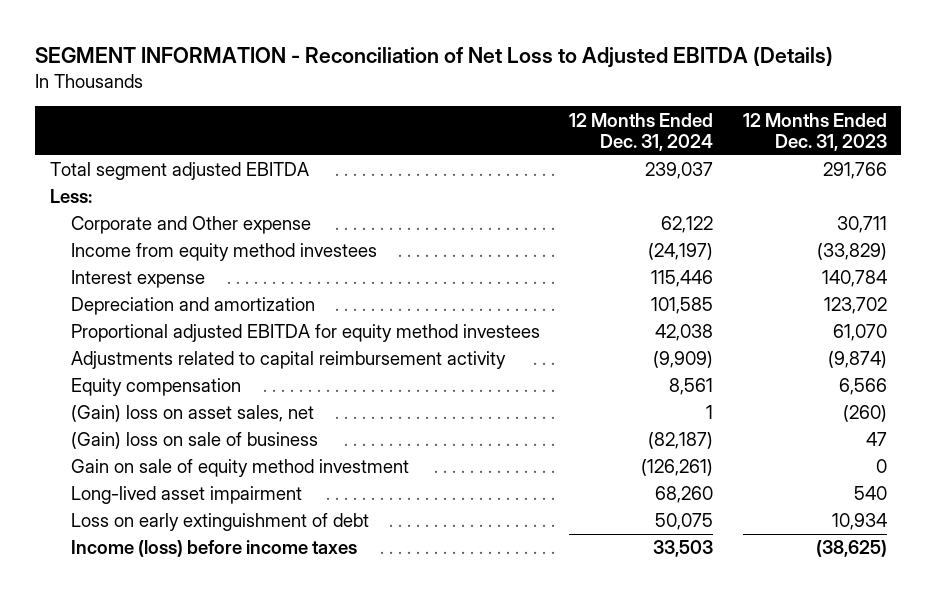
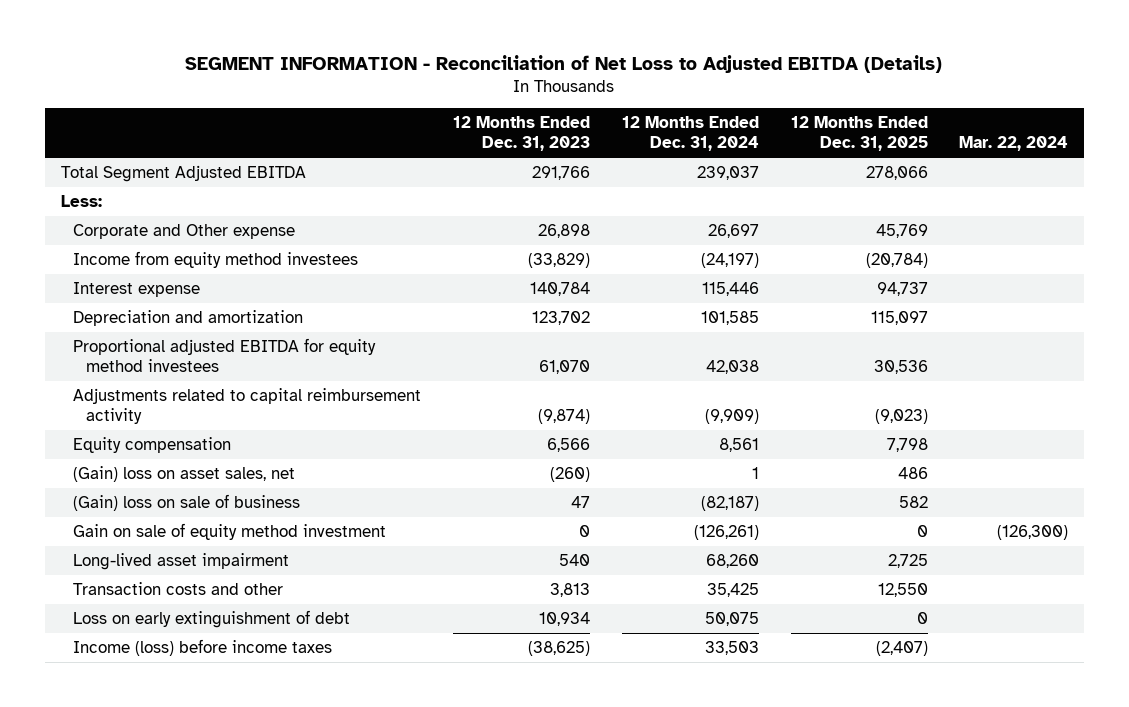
- | 12 Months Ended Dec. 31, 2024 | 12 Months Ended Dec. 31, 2023
+ | 12 Months Ended Dec. 31, 2023 | 12 Months Ended Dec. 31, 2024 | 12 Months Ended Dec. 31, 2025 | Mar. 22, 2024
- Total segment adjusted EBITDA | 239,037 | 291,766
+ Total Segment Adjusted EBITDA | 291,766 | 239,037 | 278,066 |
- Corporate and Other expense | 62,122 | 30,711
+ Corporate and Other expense | 26,898 | 26,697 | 45,769 |
+ Transaction costs and other | 3,813 | 35,425 | 12,550 |

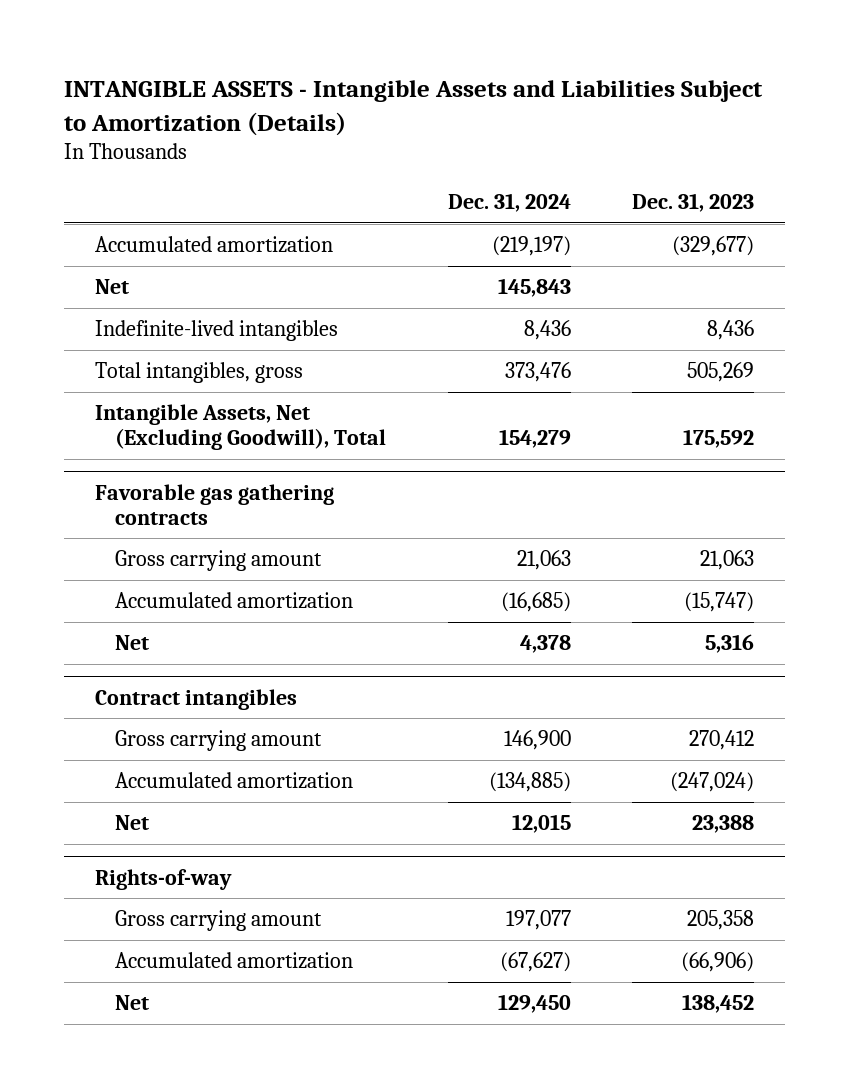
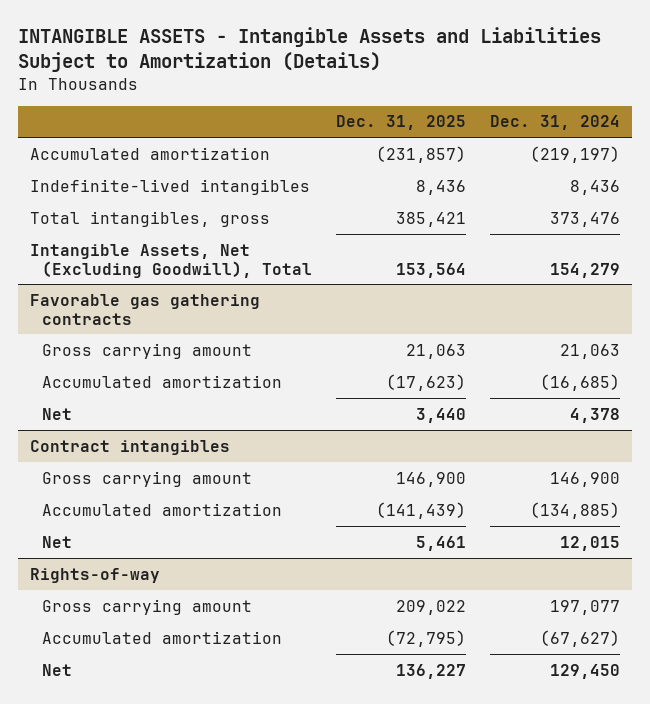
- | Dec. 31, 2024 | Dec. 31, 2023
+ | Dec. 31, 2025 | Dec. 31, 2024
- Net | 145,843 |

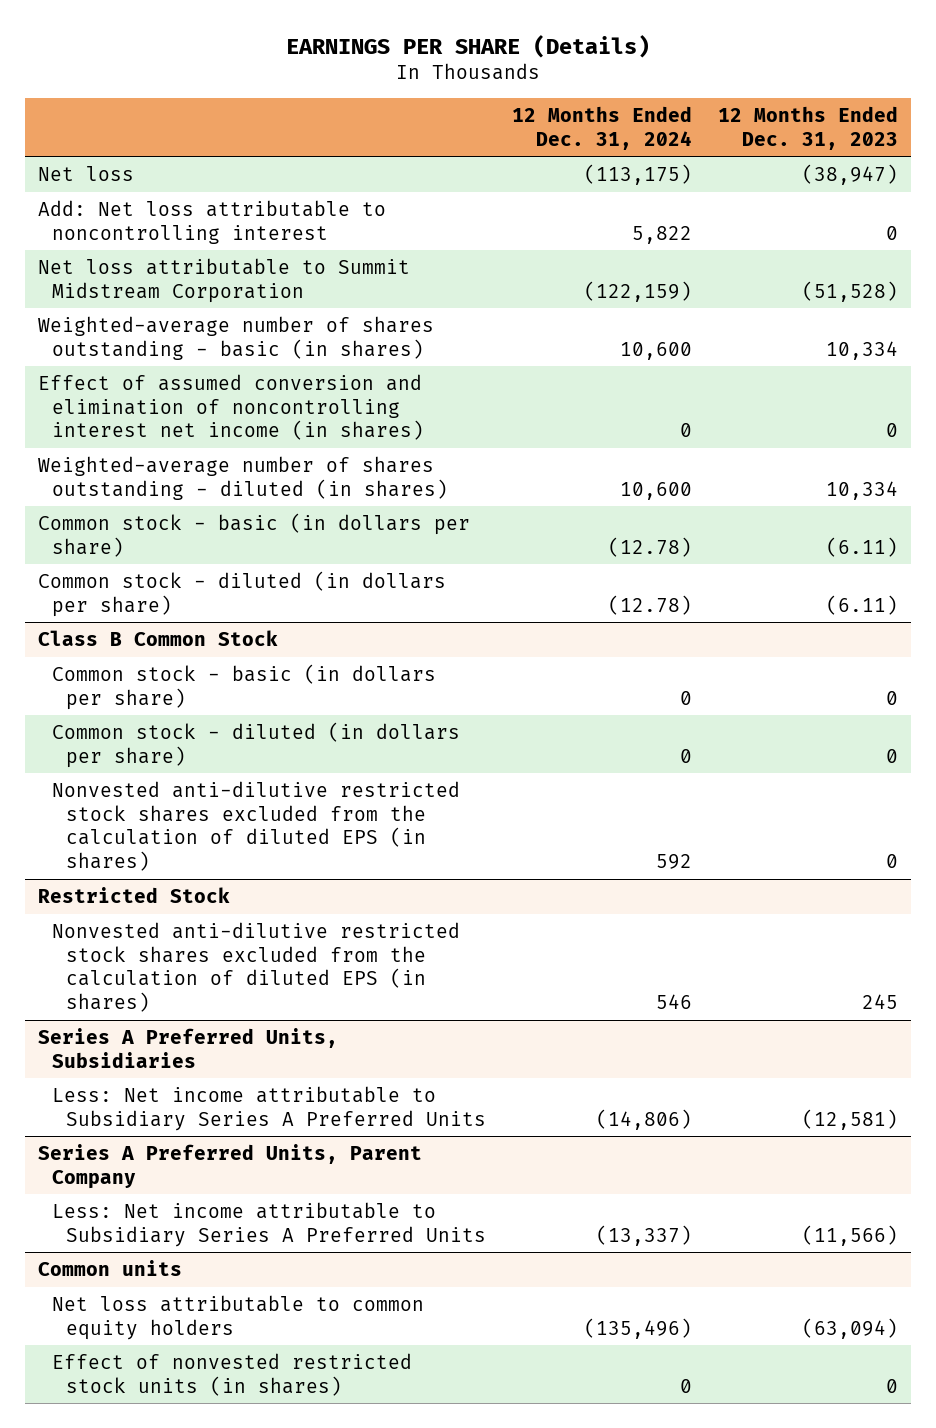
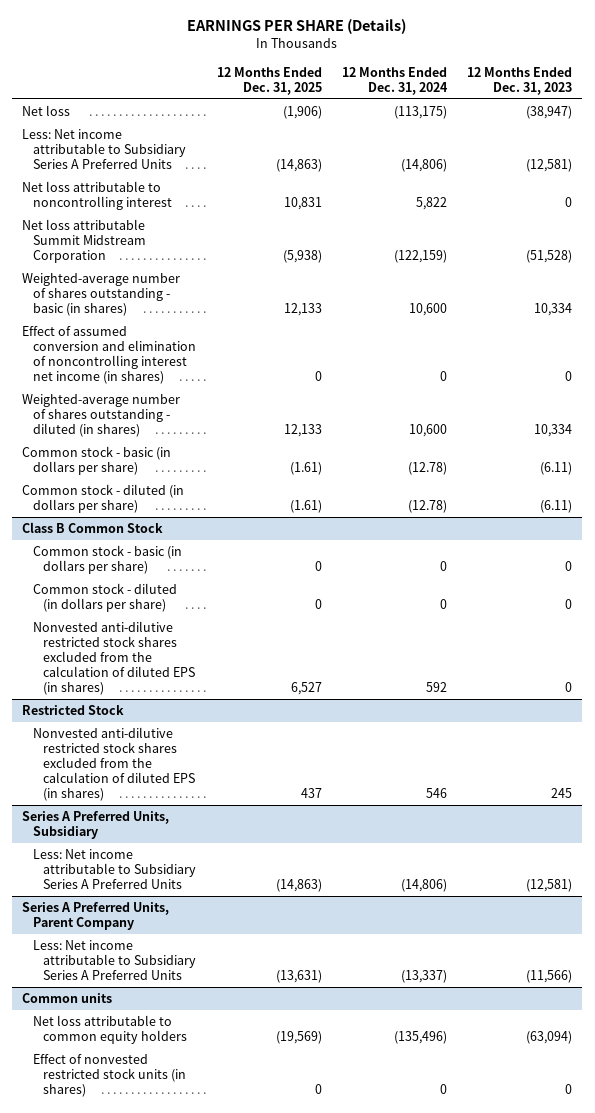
- | 12 Months Ended Dec. 31, 2024 | 12 Months Ended Dec. 31, 2023
+ | 12 Months Ended Dec. 31, 2025 | 12 Months Ended Dec. 31, 2024 | 12 Months Ended Dec. 31, 2023
- Add: Net loss attributable to noncontrolling interest | 5,822 | 0
- Net loss attributable to Summit Midstream Corporation | (122,159) | (51,528)
+ Less: Net income attributable to Subsidiary Series A Preferred Units | (14,863) | (14,806) | (12,581)
+ Net loss attributable to noncontrolling interest | 10,831 | 5,822 | 0
+ Net loss attributable Summit Midstream Corporation | (5,938) | (122,159) | (51,528)
- Series A Preferred Units, Subsidiaries
+ Series A Preferred Units, Subsidiary

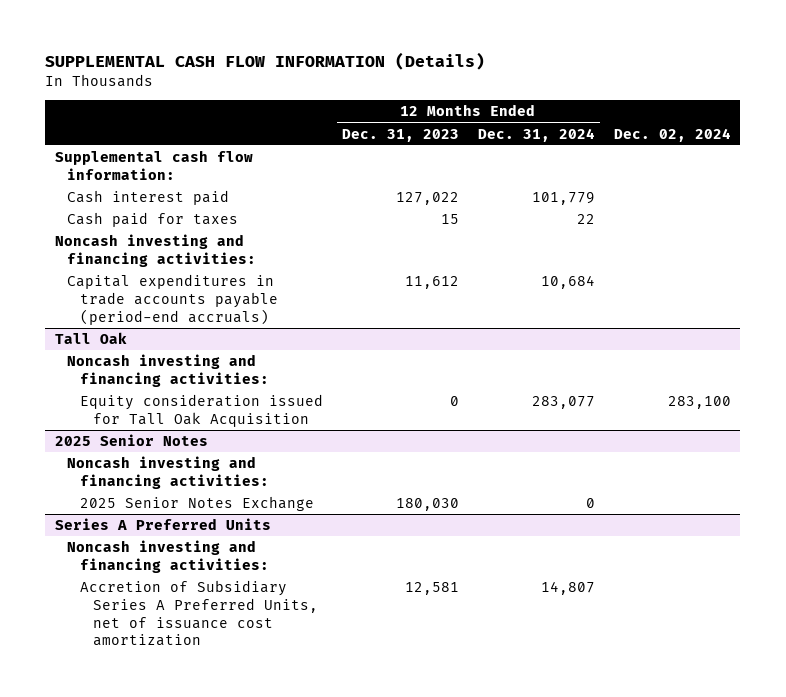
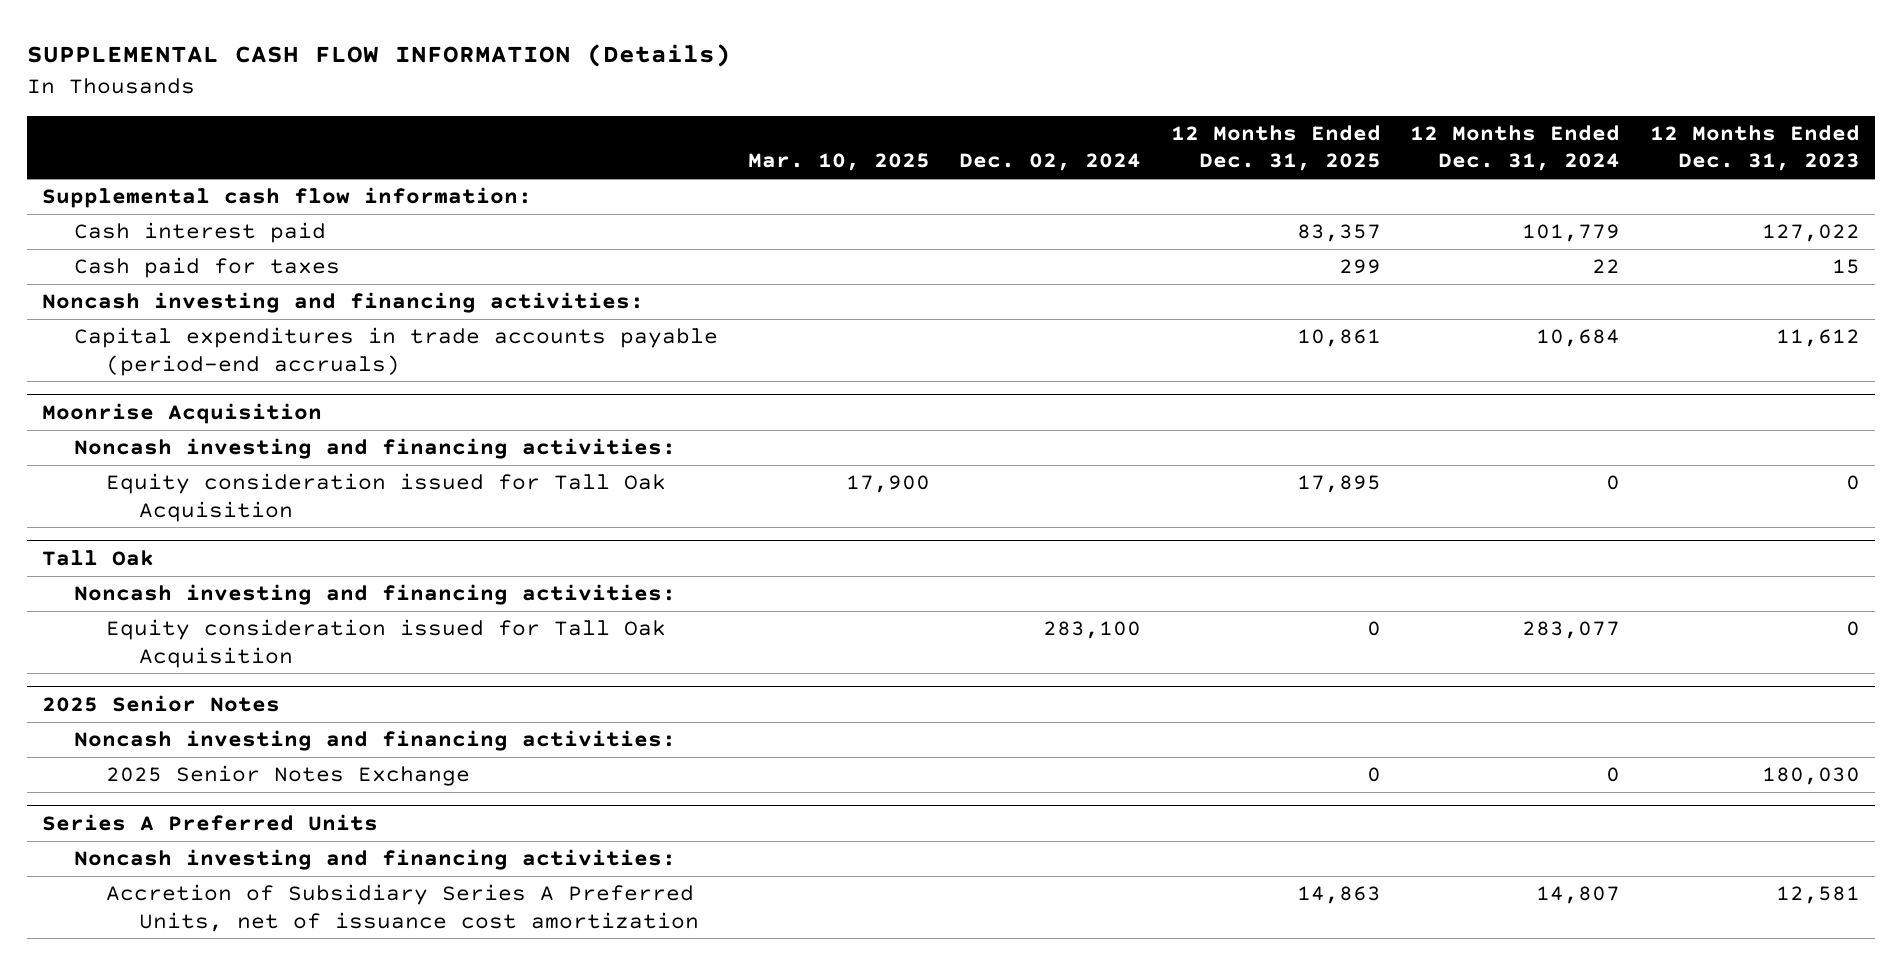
- | 12 Months Ended Dec. 31, 2023 | 12 Months Ended Dec. 31, 2024 | Dec. 02, 2024
+ | Mar. 10, 2025 | Dec. 02, 2024 | 12 Months Ended Dec. 31, 2025 | 12 Months Ended Dec. 31, 2024 | 12 Months Ended Dec. 31, 2023
+ Moonrise Acquisition
+ Noncash investing and financing activities:
+ Equity consideration issued for Tall Oak Acquisition | 17,900 | | 17,895 | 0 | 0

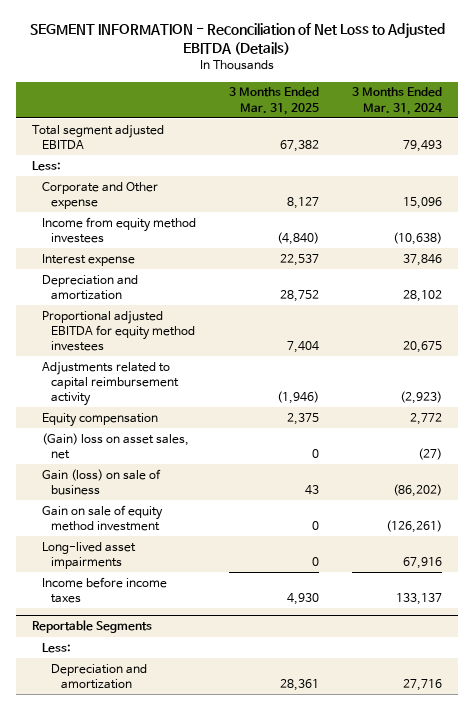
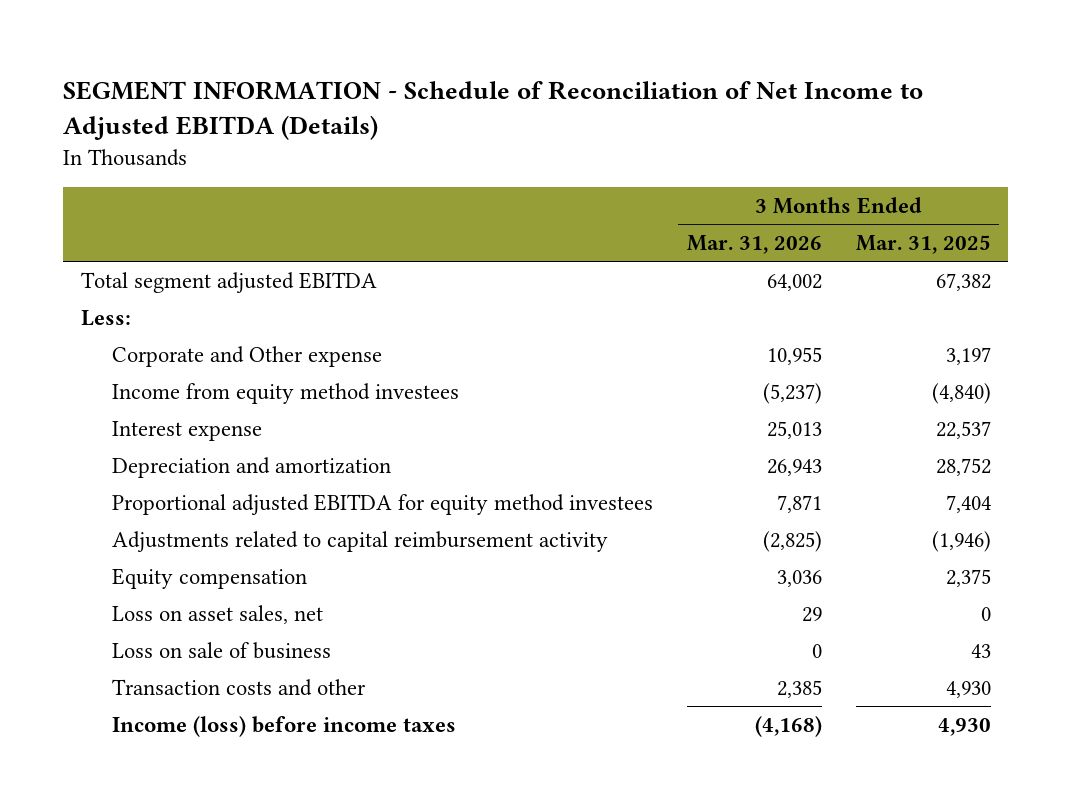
- SEGMENT INFORMATION - Reconciliation of Net Loss to Adjusted EBITDA (Details)
+ SEGMENT INFORMATION - Schedule of Reconciliation of Net Income to Adjusted EBITDA (Details)
- | 3 Months Ended Mar. 31, 2025 | 3 Months Ended Mar. 31, 2024
+ | 3 Months Ended Mar. 31, 2026 | 3 Months Ended Mar. 31, 2025
- Corporate and Other expense | 8,127 | 15,096
+ Corporate and Other expense | 10,955 | 3,197
- (Gain) loss on asset sales, net | 0 | (27)
- Gain (loss) on sale of business | 43 | (86,202)
- Gain on sale of equity method investment | 0 | (126,261)
- Long-lived asset impairments | 0 | 67,916
- Income before income taxes | 4,930 | 133,137
- Reportable Segments
- Less:
- Depreciation and amortization | 28,361 | 27,716
+ Loss on asset sales, net | 29 | 0
+ Loss on sale of business | 0 | 43
+ Transaction costs and other | 2,385 | 4,930
+ Income (loss) before income taxes | (4,168) | 4,930

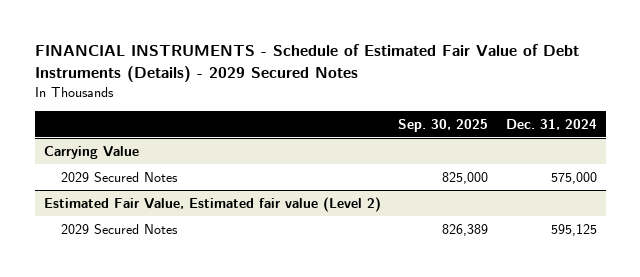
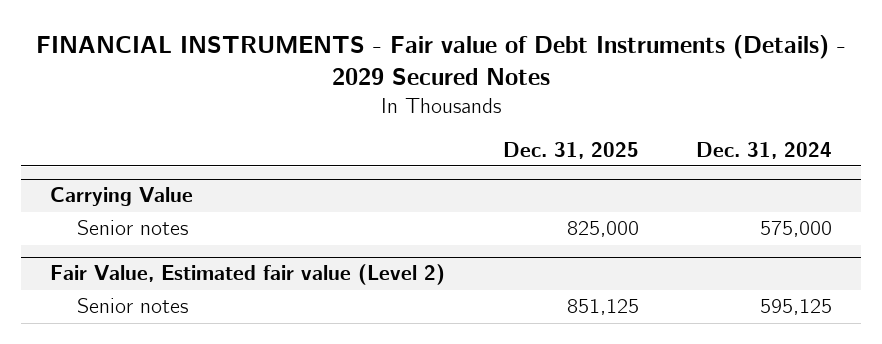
- FINANCIAL INSTRUMENTS - Schedule of Estimated Fair Value of Debt Instruments (Details) - 2029 Secured Notes
+ FINANCIAL INSTRUMENTS - Fair value of Debt Instruments (Details) - 2029 Secured Notes
- | Sep. 30, 2025 | Dec. 31, 2024
+ | Dec. 31, 2025 | Dec. 31, 2024
@ Carrying Value
- 2029 Secured Notes | 825,000 | 575,000
- Estimated Fair Value, Estimated fair value (Level 2)
- 2029 Secured Notes | 826,389 | 595,125
@ Carrying Value
+ Senior notes | 825,000 | 575,000
+ Fair Value, Estimated fair value (Level 2)
+ Senior notes | 851,125 | 595,125

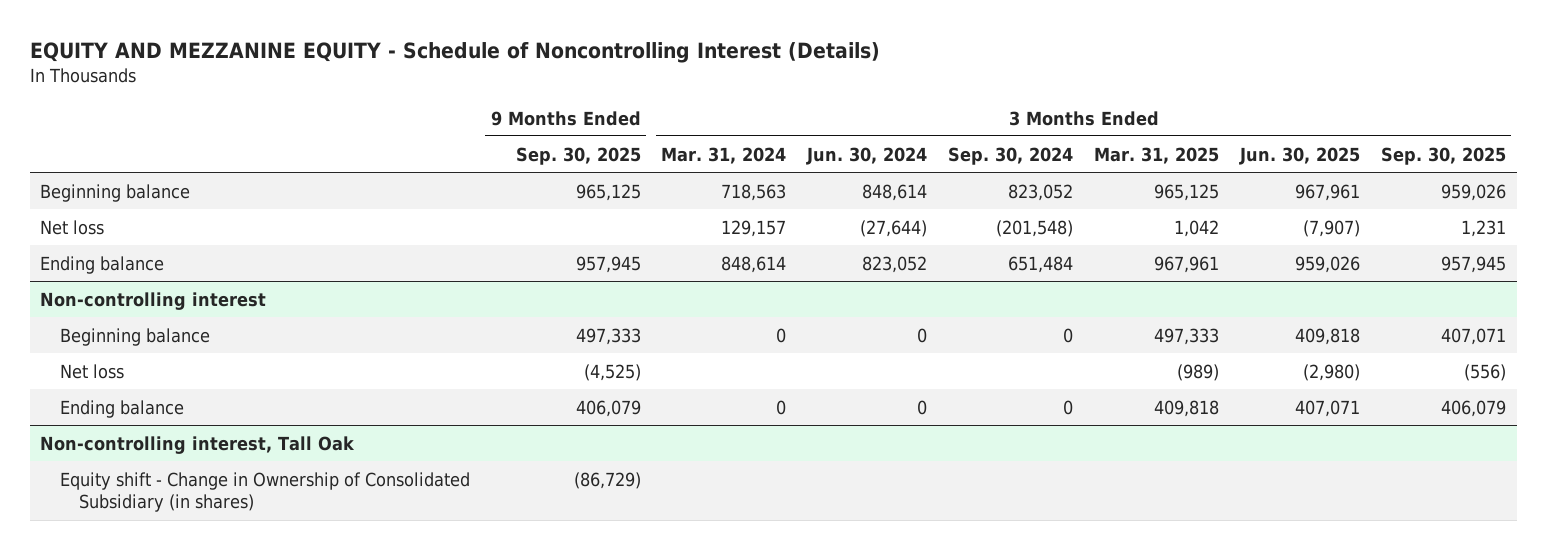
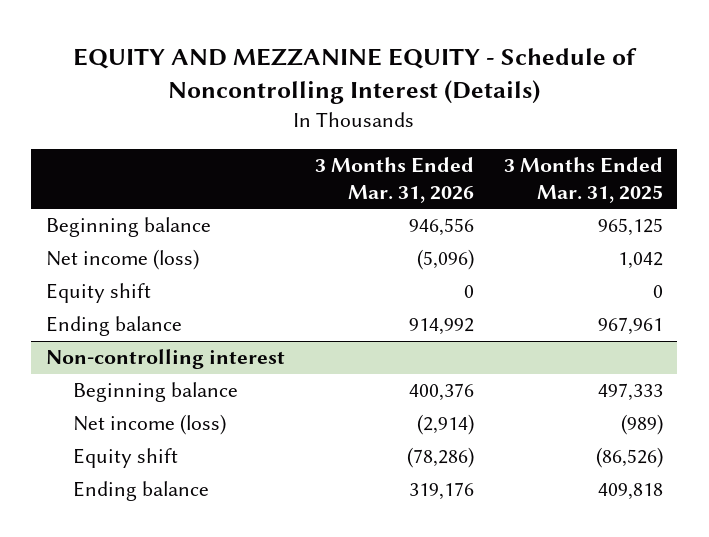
- | 9 Months Ended Sep. 30, 2025 | 3 Months Ended Mar. 31, 2024 | 3 Months Ended Jun. 30, 2024 | 3 Months Ended Sep. 30, 2024 | 3 Months Ended Mar. 31, 2025 | 3 Months Ended Jun. 30, 2025 | 3 Months Ended Sep. 30, 2025
+ | 3 Months Ended Mar. 31, 2026 | 3 Months Ended Mar. 31, 2025
- Net loss | | 129,157 | (27,644) | (201,548) | 1,042 | (7,907) | 1,231
+ Net income (loss) | (5,096) | 1,042
+ Equity shift | 0 | 0
@ Non-controlling interest
- Net loss | (4,525) | | | | (989) | (2,980) | (556)
+ Net income (loss) | (2,914) | (989)
+ Equity shift | (78,286) | (86,526)
- Non-controlling interest, Tall Oak
- Equity shift - Change in Ownership of Consolidated Subsidiary (in shares) | (86,729) | | | | | |

